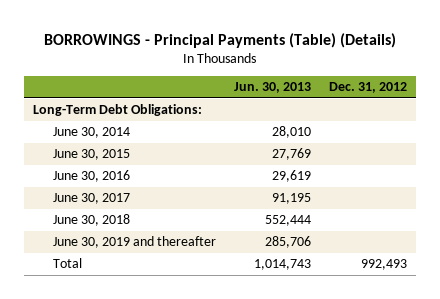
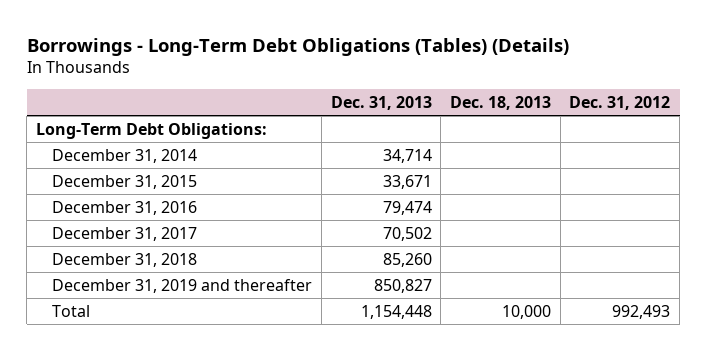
- BORROWINGS - Principal Payments (Table) (Details)
+ Borrowings - Long-Term Debt Obligations (Tables) (Details)
- | Jun. 30, 2013 | Dec. 31, 2012
+ | Dec. 31, 2013 | Dec. 18, 2013 | Dec. 31, 2012
- June 30, 2014 | 28,010 |
- June 30, 2015 | 27,769 |
- June 30, 2016 | 29,619 |
- June 30, 2017 | 91,195 |
- June 30, 2018 | 552,444 |
- June 30, 2019 and thereafter | 285,706 |
+ December 31, 2014 | 34,714 | |
+ December 31, 2015 | 33,671 | |
+ December 31, 2016 | 79,474 | |
+ December 31, 2017 | 70,502 | |
+ December 31, 2018 | 85,260 | |
+ December 31, 2019 and thereafter | 850,827 | |

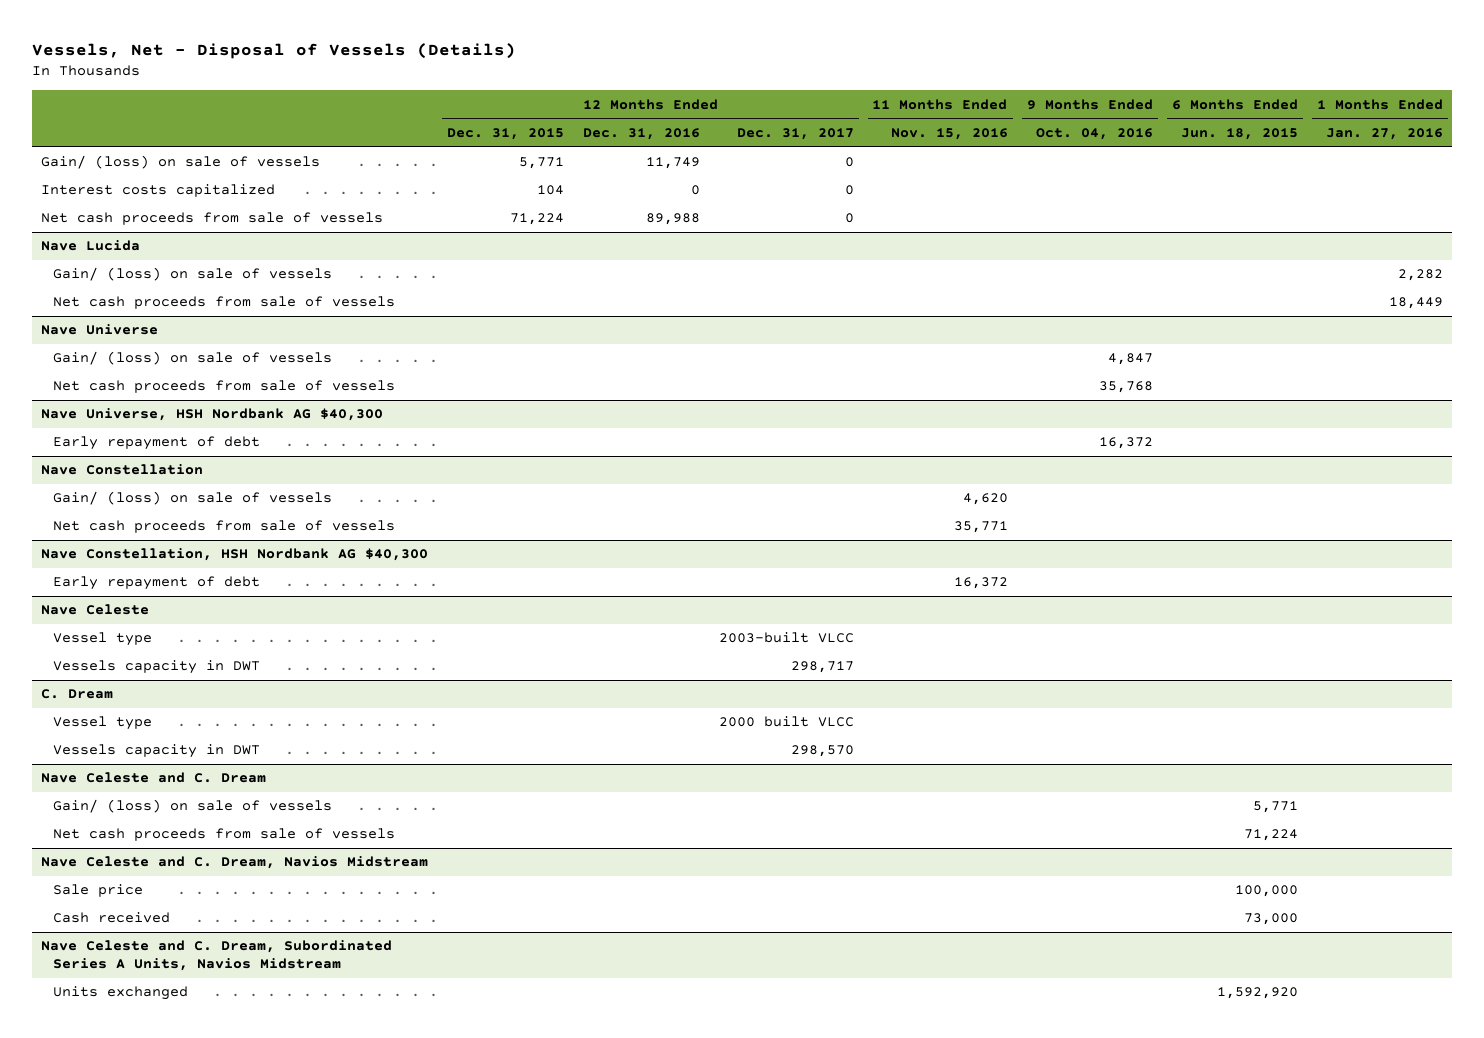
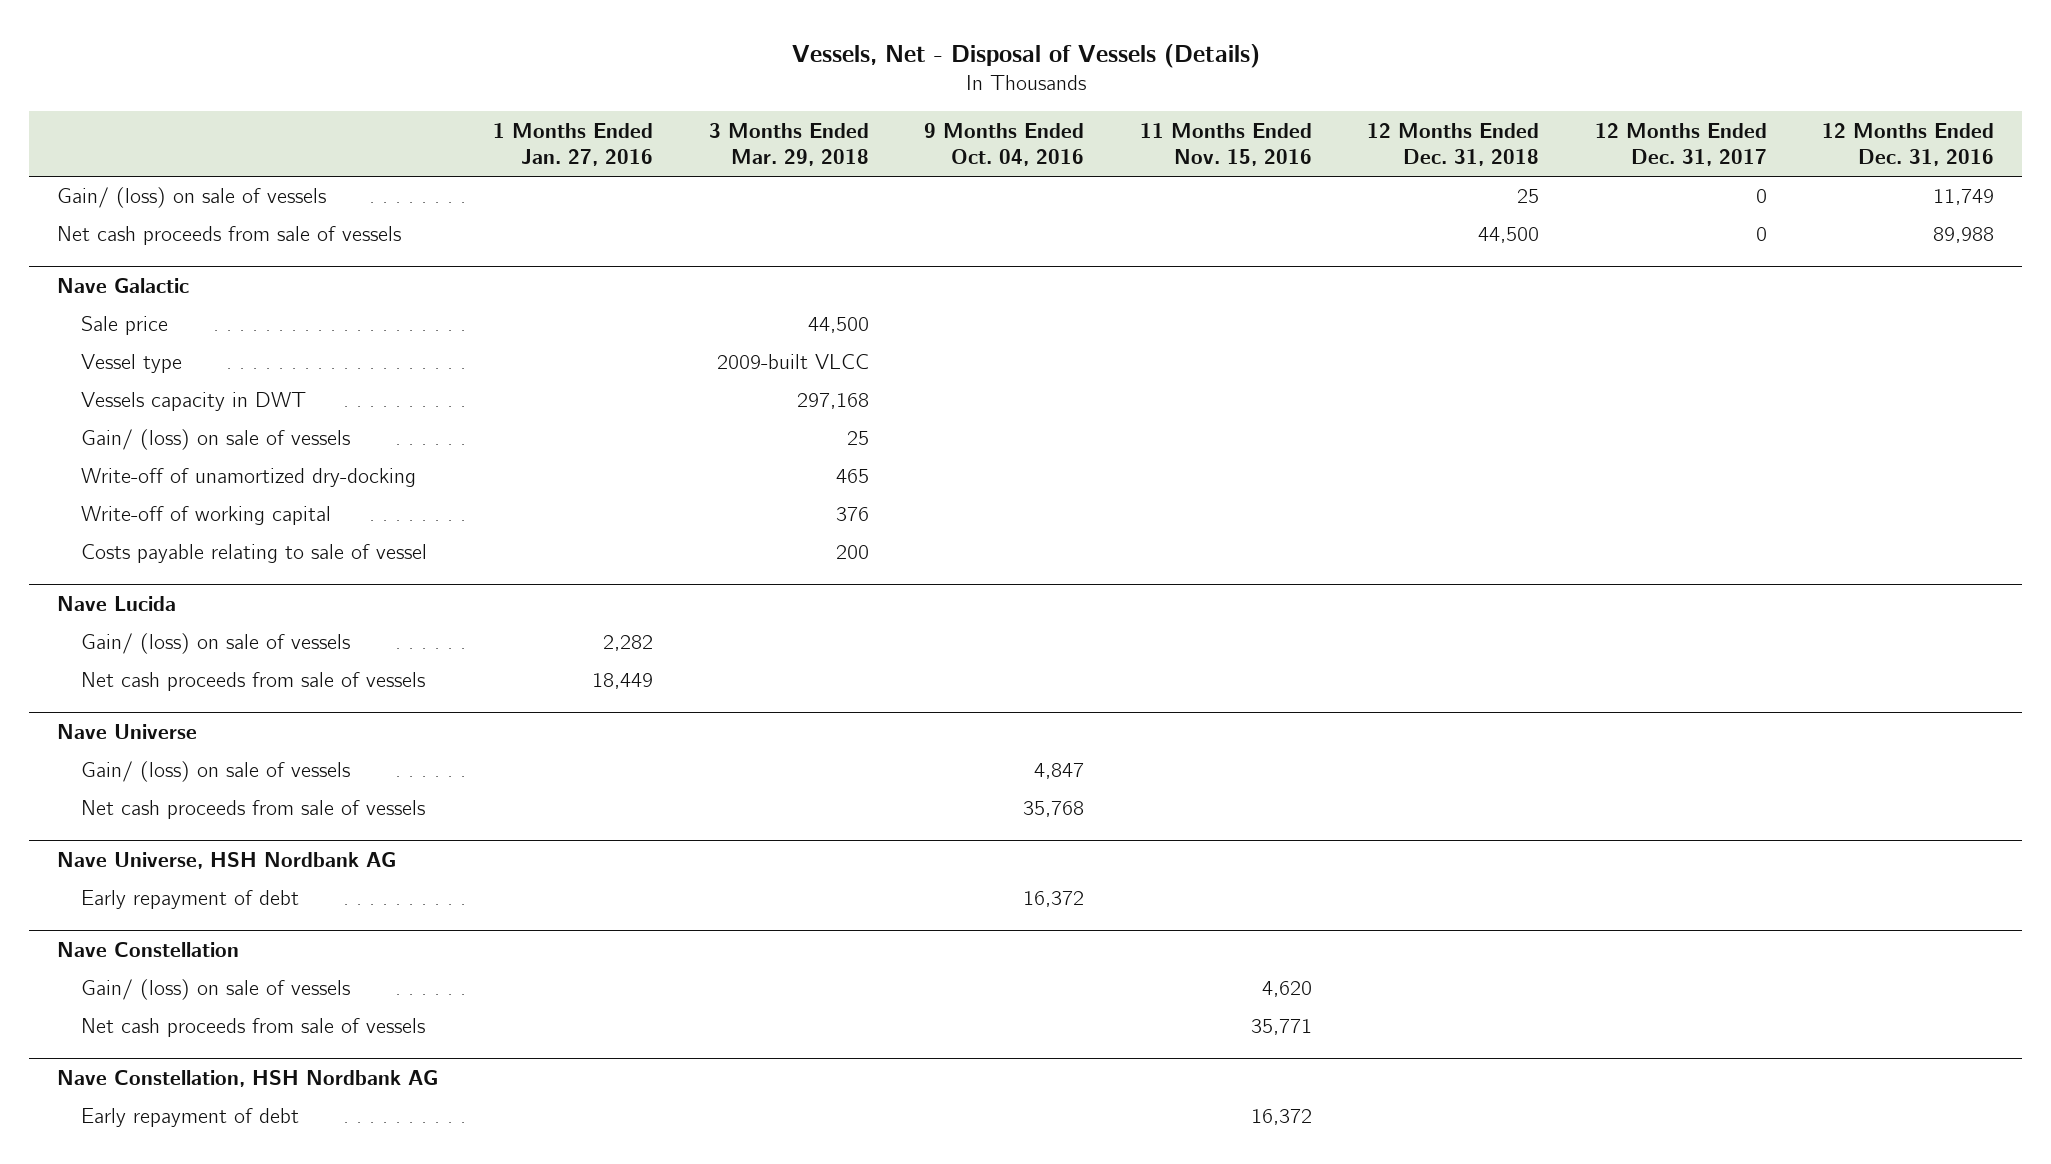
- | 12 Months Ended Dec. 31, 2015 | 12 Months Ended Dec. 31, 2016 | 12 Months Ended Dec. 31, 2017 | 11 Months Ended Nov. 15, 2016 | 9 Months Ended Oct. 04, 2016 | 6 Months Ended Jun. 18, 2015 | 1 Months Ended Jan. 27, 2016
+ | 1 Months Ended Jan. 27, 2016 | 3 Months Ended Mar. 29, 2018 | 9 Months Ended Oct. 04, 2016 | 11 Months Ended Nov. 15, 2016 | 12 Months Ended Dec. 31, 2018 | 12 Months Ended Dec. 31, 2017 | 12 Months Ended Dec. 31, 2016
- Interest costs capitalized | 104 | 0 | 0 | | | |
+ Nave Galactic
+ Sale price | | 44,500 | | | | |
+ Vessel type | | 2009-built VLCC | | | | |
+ Vessels capacity in DWT | | 297,168 | | | | |
+ Gain/ (loss) on sale of vessels | | 25 | | | | |
+ Write-off of unamortized dry-docking | | 465 | | | | |
+ Write-off of working capital | | 376 | | | | |
+ Costs payable relating to sale of vessel | | 200 | | | | |
- Nave Universe, HSH Nordbank AG $40,300
+ Nave Universe, HSH Nordbank AG
- Nave Constellation, HSH Nordbank AG $40,300
+ Nave Constellation, HSH Nordbank AG
- Nave Celeste
- Vessel type | | | 2003-built VLCC | | | |
- Vessels capacity in DWT | | | 298,717 | | | |
- C. Dream
- Vessel type | | | 2000 built VLCC | | | |
- Vessels capacity in DWT | | | 298,570 | | | |
- Nave Celeste and C. Dream
- Gain/ (loss) on sale of vessels | | | | | | 5,771 |
- Net cash proceeds from sale of vessels | | | | | | 71,224 |
- Nave Celeste and C. Dream, Navios Midstream
- Sale price | | | | | | 100,000 |
- Cash received | | | | | | 73,000 |
- Nave Celeste and C. Dream, Subordinated Series A Units, Navios Midstream
- Units exchanged | | | | | | 1,592,920 |

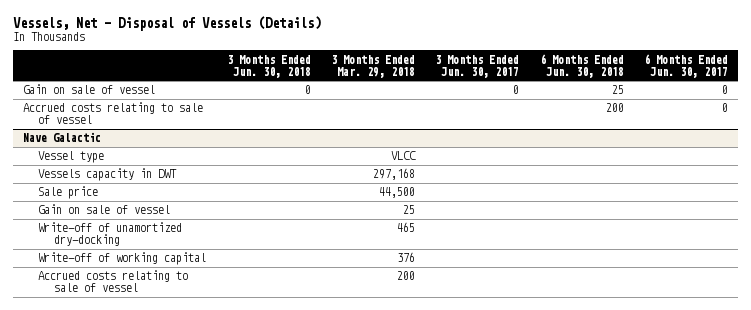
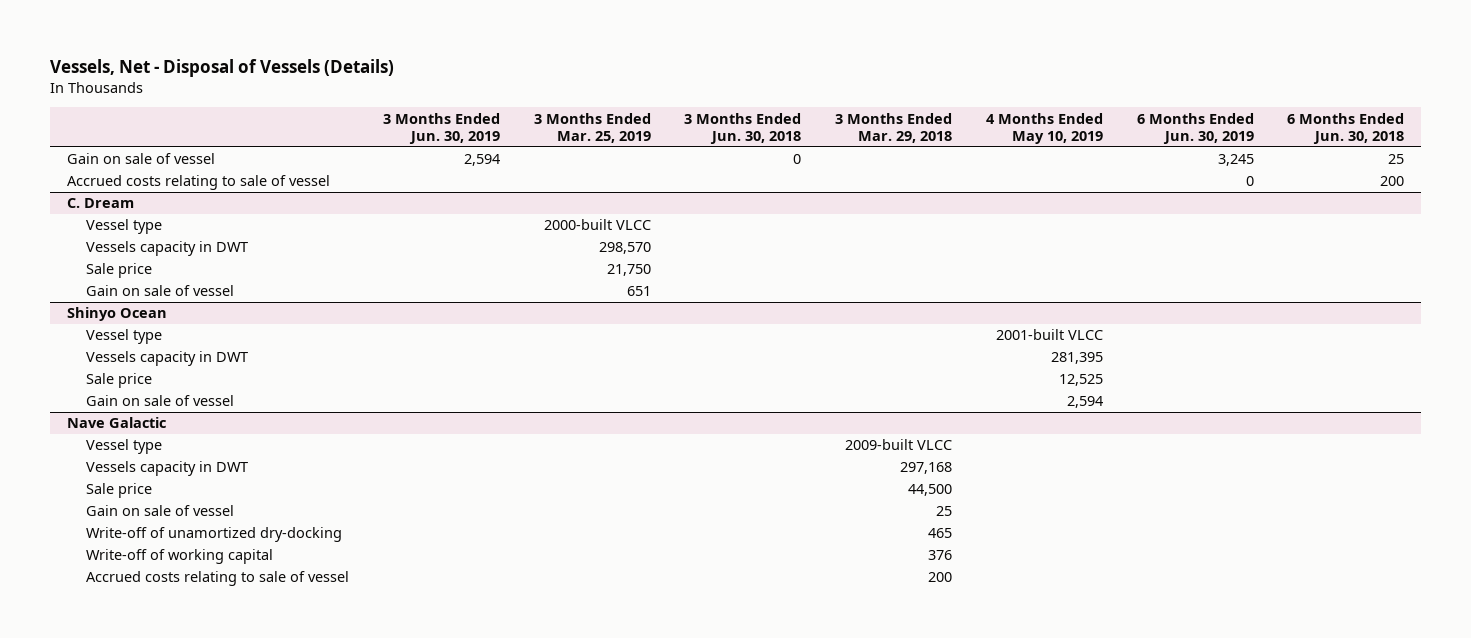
- | 3 Months Ended Jun. 30, 2018 | 3 Months Ended Mar. 29, 2018 | 3 Months Ended Jun. 30, 2017 | 6 Months Ended Jun. 30, 2018 | 6 Months Ended Jun. 30, 2017
+ | 3 Months Ended Jun. 30, 2019 | 3 Months Ended Mar. 25, 2019 | 3 Months Ended Jun. 30, 2018 | 3 Months Ended Mar. 29, 2018 | 4 Months Ended May 10, 2019 | 6 Months Ended Jun. 30, 2019 | 6 Months Ended Jun. 30, 2018
+ C. Dream
+ Vessel type | | 2000-built VLCC | | | | |
+ Vessels capacity in DWT | | 298,570 | | | | |
+ Sale price | | 21,750 | | | | |
+ Gain on sale of vessel | | 651 | | | | |
+ Shinyo Ocean
+ Vessel type | | | | | 2001-built VLCC | |
+ Vessels capacity in DWT | | | | | 281,395 | |
+ Sale price | | | | | 12,525 | |
+ Gain on sale of vessel | | | | | 2,594 | |
@ Nave Galactic
- Vessel type | | VLCC | | |
+ Vessel type | | | | 2009-built VLCC | | |

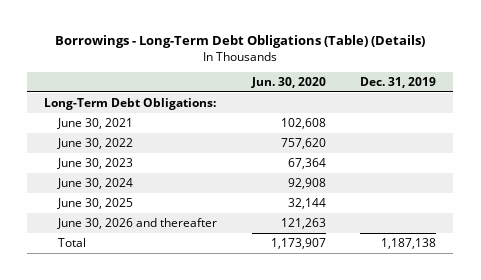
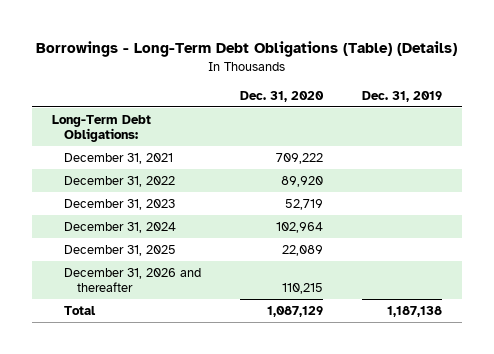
- | Jun. 30, 2020 | Dec. 31, 2019
+ | Dec. 31, 2020 | Dec. 31, 2019
- June 30, 2021 | 102,608 |
- June 30, 2022 | 757,620 |
- June 30, 2023 | 67,364 |
- June 30, 2024 | 92,908 |
- June 30, 2025 | 32,144 |
- June 30, 2026 and thereafter | 121,263 |
+ December 31, 2021 | 709,222 |
+ December 31, 2022 | 89,920 |
+ December 31, 2023 | 52,719 |
+ December 31, 2024 | 102,964 |
+ December 31, 2025 | 22,089 |
+ December 31, 2026 and thereafter | 110,215 |

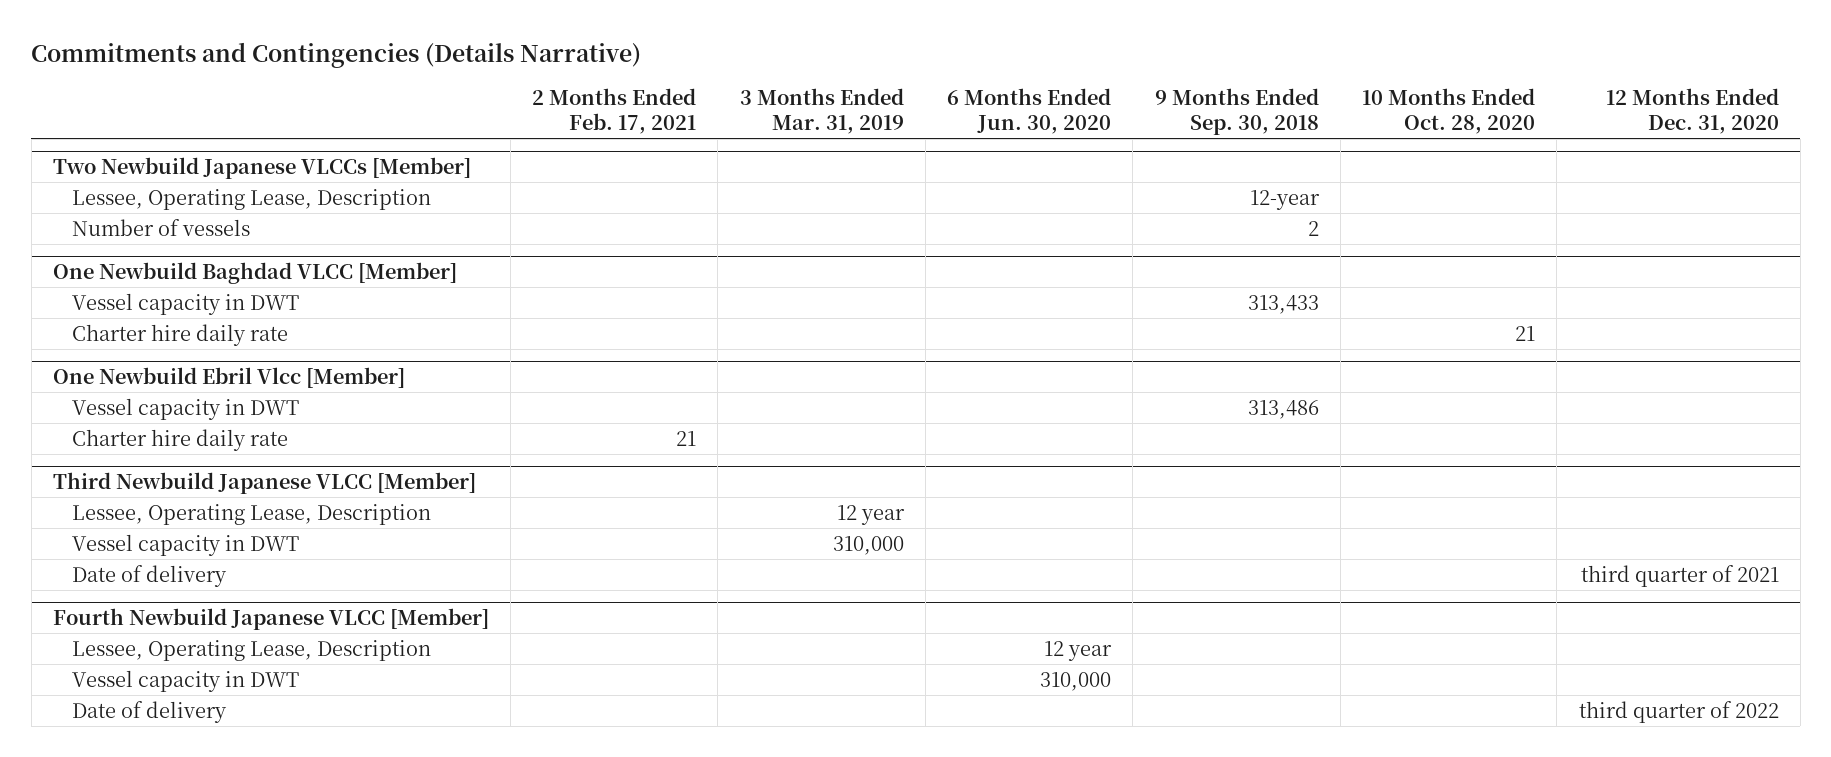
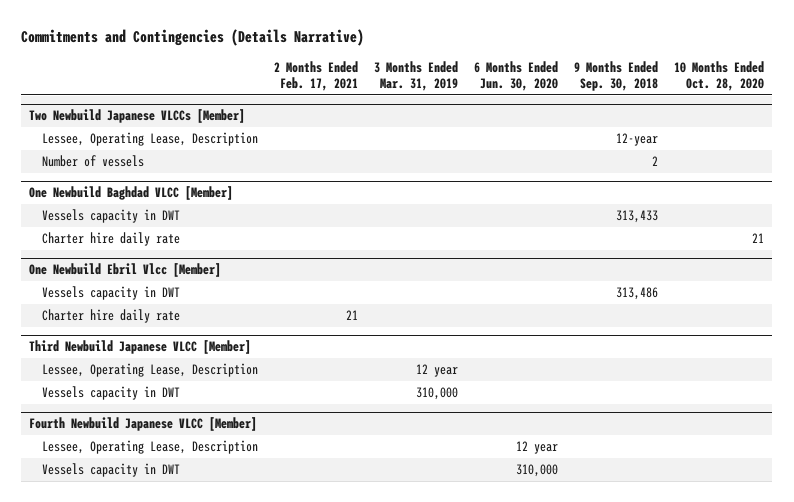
- | 2 Months Ended Feb. 17, 2021 | 3 Months Ended Mar. 31, 2019 | 6 Months Ended Jun. 30, 2020 | 9 Months Ended Sep. 30, 2018 | 10 Months Ended Oct. 28, 2020 | 12 Months Ended Dec. 31, 2020
+ | 2 Months Ended Feb. 17, 2021 | 3 Months Ended Mar. 31, 2019 | 6 Months Ended Jun. 30, 2020 | 9 Months Ended Sep. 30, 2018 | 10 Months Ended Oct. 28, 2020
@ One Newbuild Baghdad VLCC [Member]
- Vessel capacity in DWT | | | | 313,433 | |
+ Vessels capacity in DWT | | | | 313,433 |
@ One Newbuild Ebril Vlcc [Member]
- Vessel capacity in DWT | | | | 313,486 | |
+ Vessels capacity in DWT | | | | 313,486 |
@ Third Newbuild Japanese VLCC [Member]
- Vessel capacity in DWT | | 310,000 | | | |
- Date of delivery | | | | | | third quarter of 2021
+ Vessels capacity in DWT | | 310,000 | | |
@ Fourth Newbuild Japanese VLCC [Member]
- Vessel capacity in DWT | | | 310,000 | | |
- Date of delivery | | | | | | third quarter of 2022
+ Vessels capacity in DWT | | | 310,000 | |

